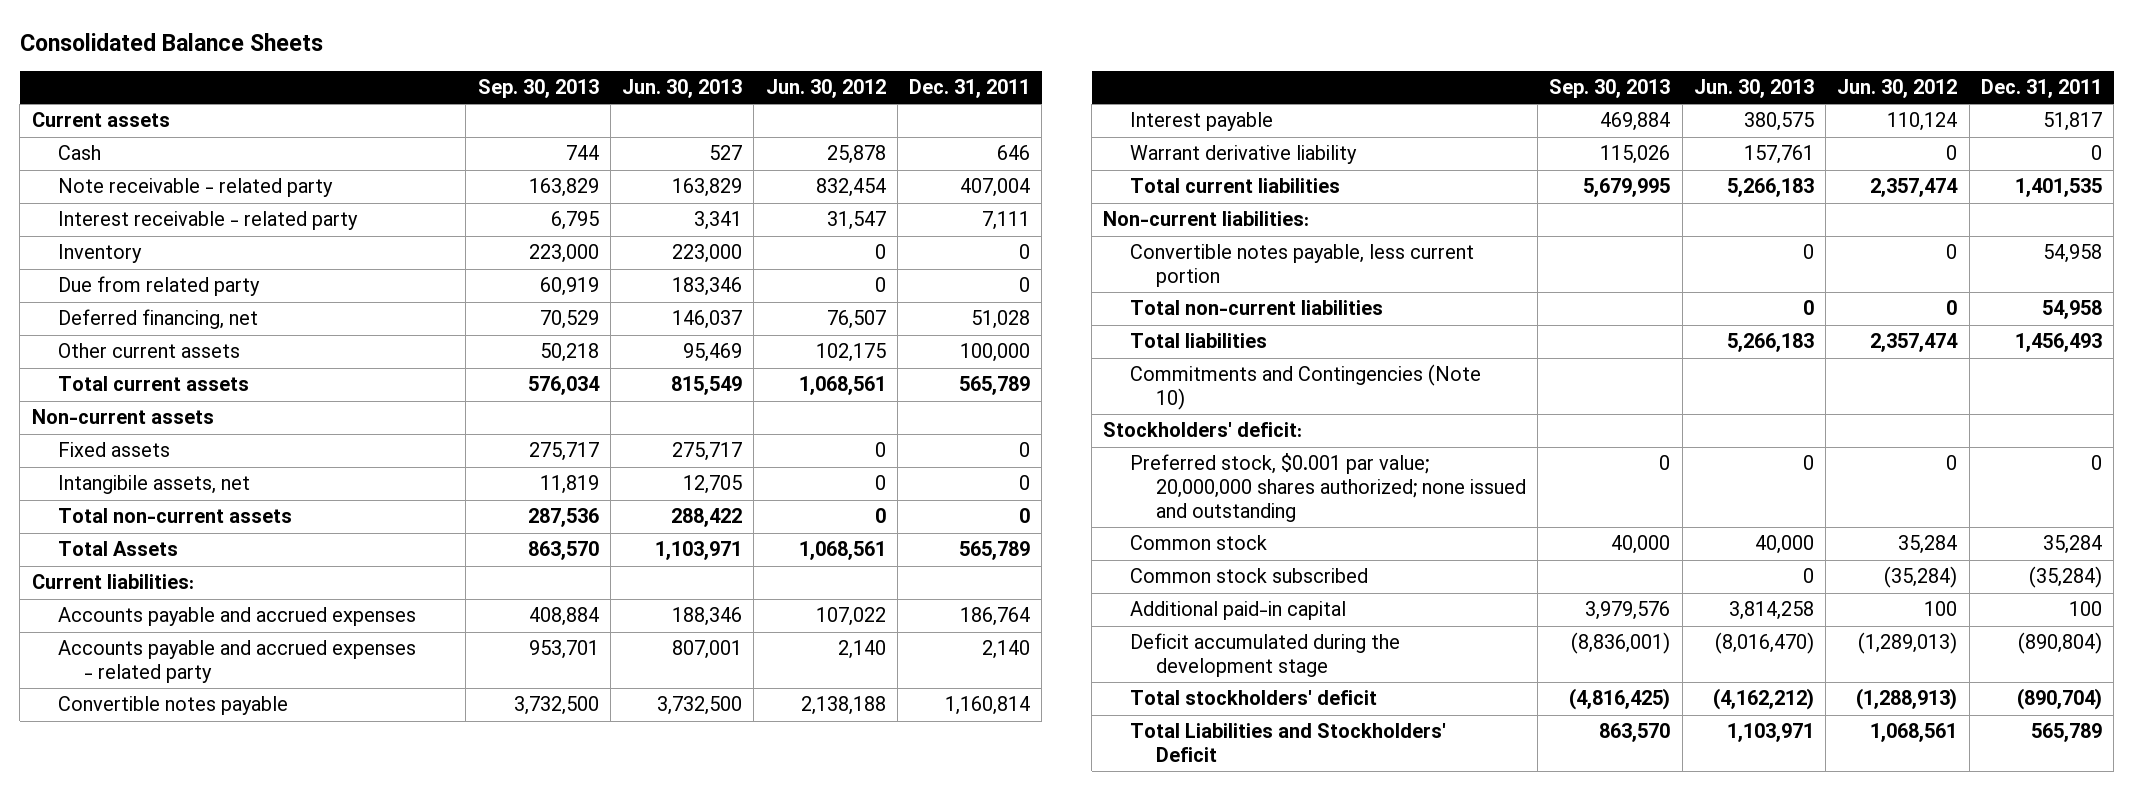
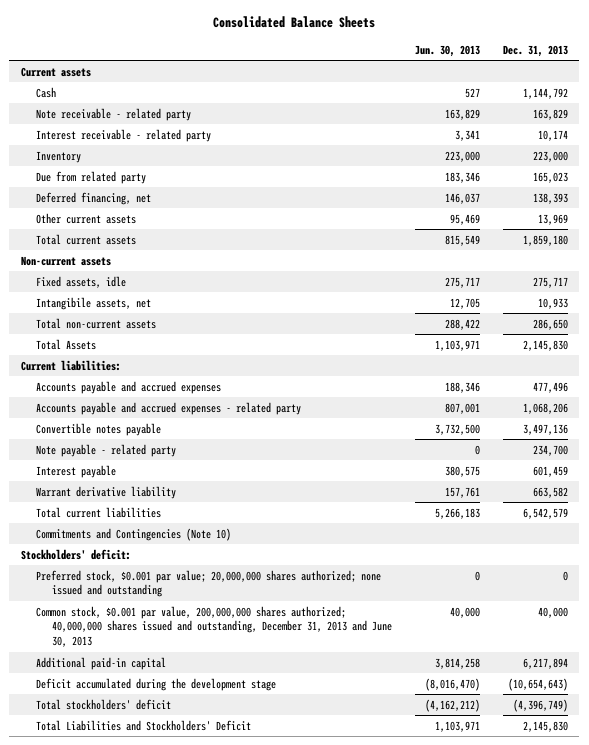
- | Sep. 30, 2013 | Jun. 30, 2013 | Jun. 30, 2012 | Dec. 31, 2011
+ | Jun. 30, 2013 | Dec. 31, 2013
- Fixed assets | 275,717 | 275,717 | 0 | 0
+ Fixed assets, idle | 275,717 | 275,717
+ Note payable - related party | 0 | 234,700
- Non-current liabilities:
- Convertible notes payable, less current portion | | 0 | 0 | 54,958
- Total non-current liabilities | | 0 | 0 | 54,958
- Total liabilities | | 5,266,183 | 2,357,474 | 1,456,493
- Common stock | 40,000 | 40,000 | 35,284 | 35,284
- Common stock subscribed | | 0 | (35,284) | (35,284)
+ Common stock, $0.001 par value, 200,000,000 shares authorized; 40,000,000 shares issued and outstanding, December 31, 2013 and June 30, 2013 | 40,000 | 40,000

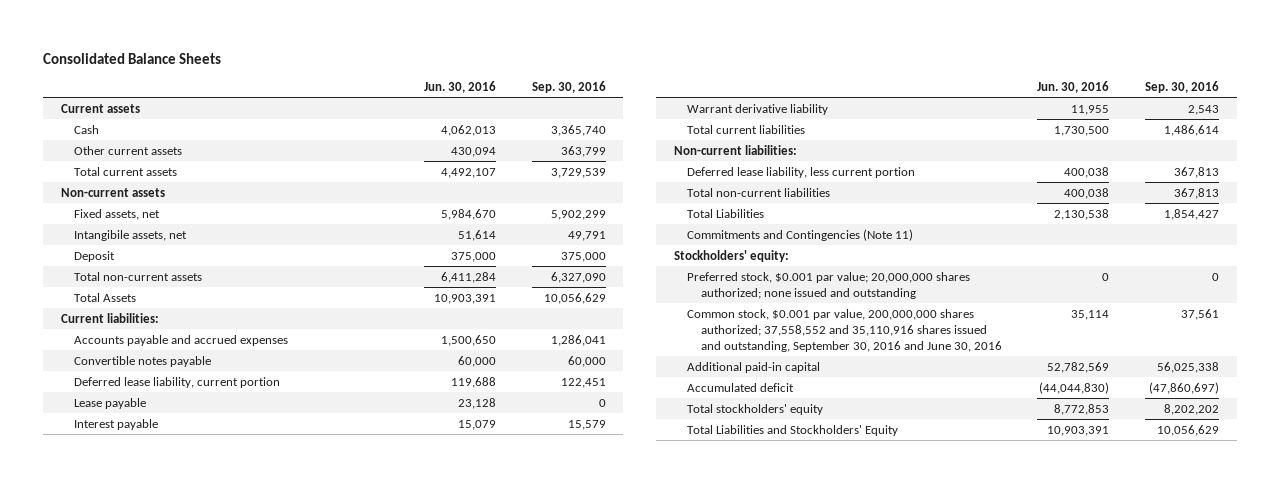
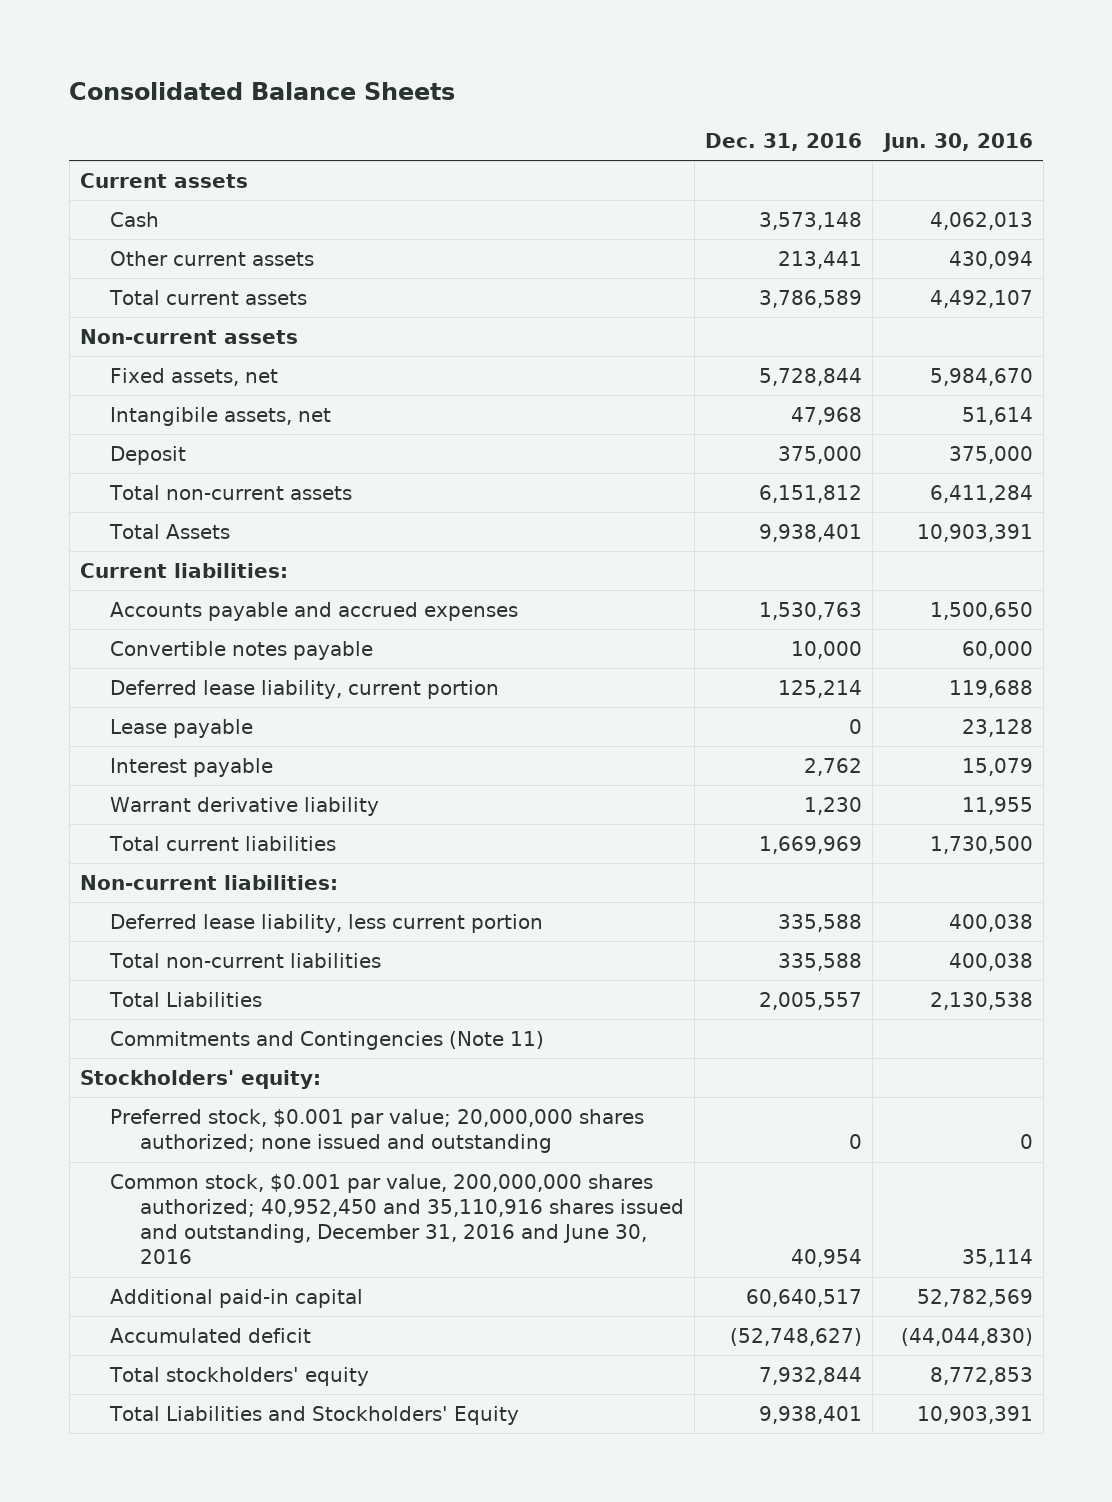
- | Jun. 30, 2016 | Sep. 30, 2016
+ | Dec. 31, 2016 | Jun. 30, 2016
- Common stock, $0.001 par value, 200,000,000 shares authorized; 37,558,552 and 35,110,916 shares issued and outstanding, September 30, 2016 and June 30, 2016 | 35,114 | 37,561
+ Common stock, $0.001 par value, 200,000,000 shares authorized; 40,952,450 and 35,110,916 shares issued and outstanding, December 31, 2016 and June 30, 2016 | 40,954 | 35,114

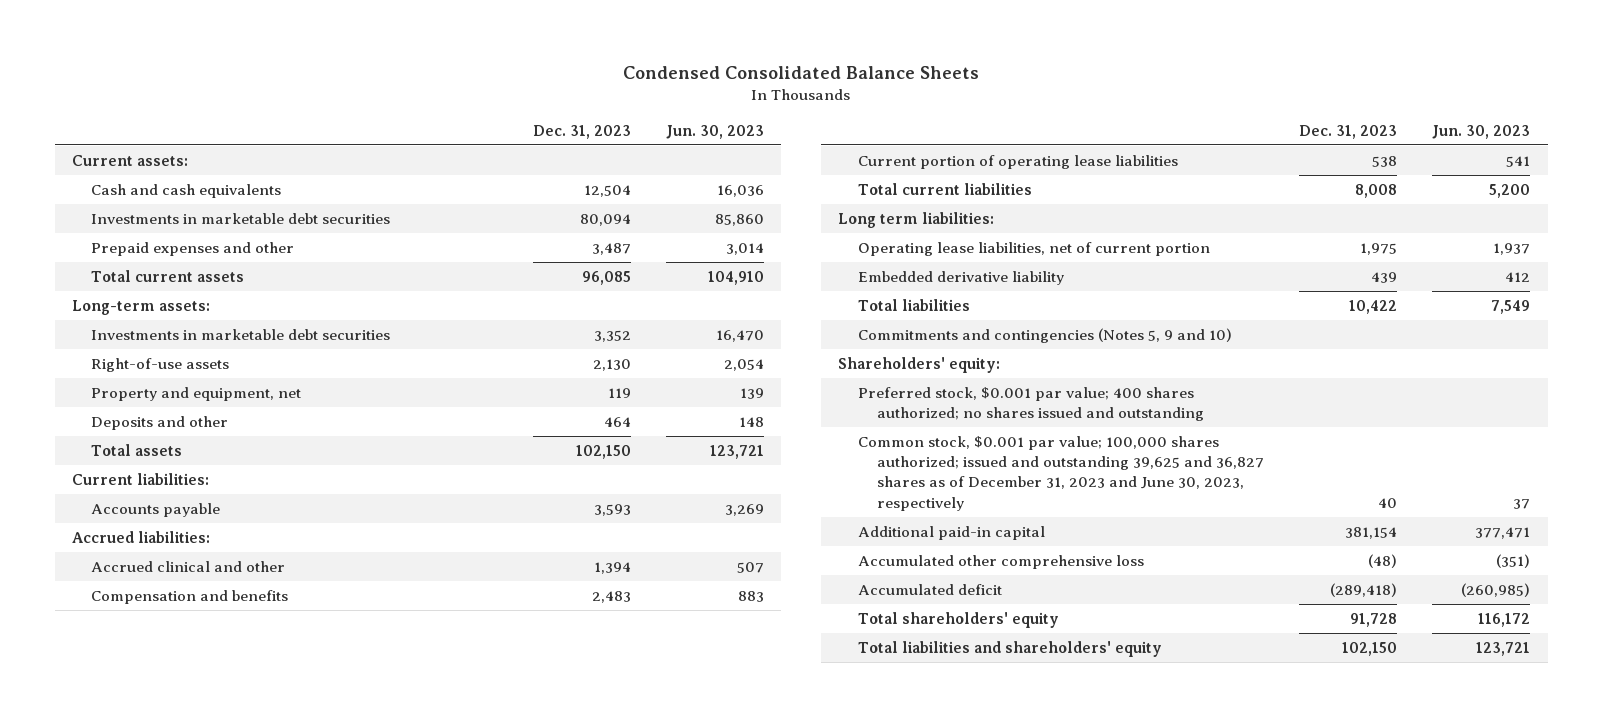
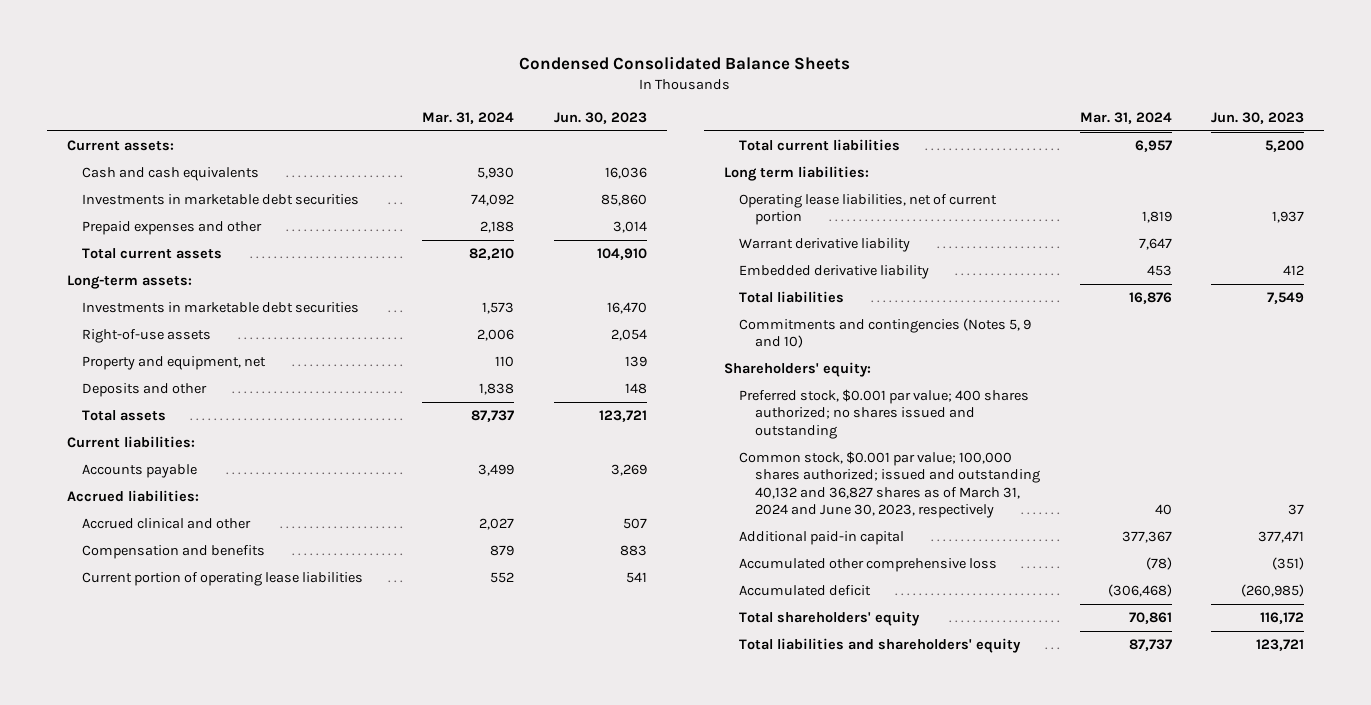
- | Dec. 31, 2023 | Jun. 30, 2023
+ | Mar. 31, 2024 | Jun. 30, 2023
+ Warrant derivative liability | 7,647 |
- Common stock, $0.001 par value; 100,000 shares authorized; issued and outstanding 39,625 and 36,827 shares as of December 31, 2023 and June 30, 2023, respectively | 40 | 37
+ Common stock, $0.001 par value; 100,000 shares authorized; issued and outstanding 40,132 and 36,827 shares as of March 31, 2024 and June 30, 2023, respectively | 40 | 37

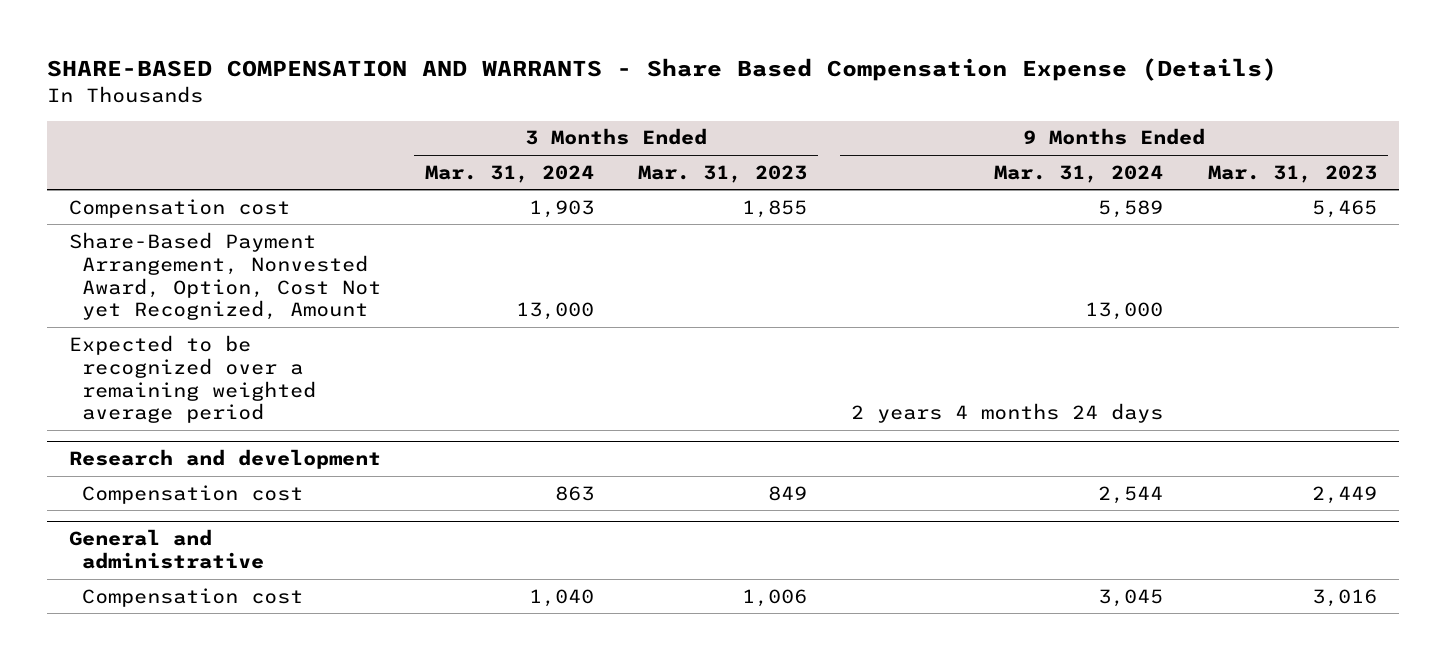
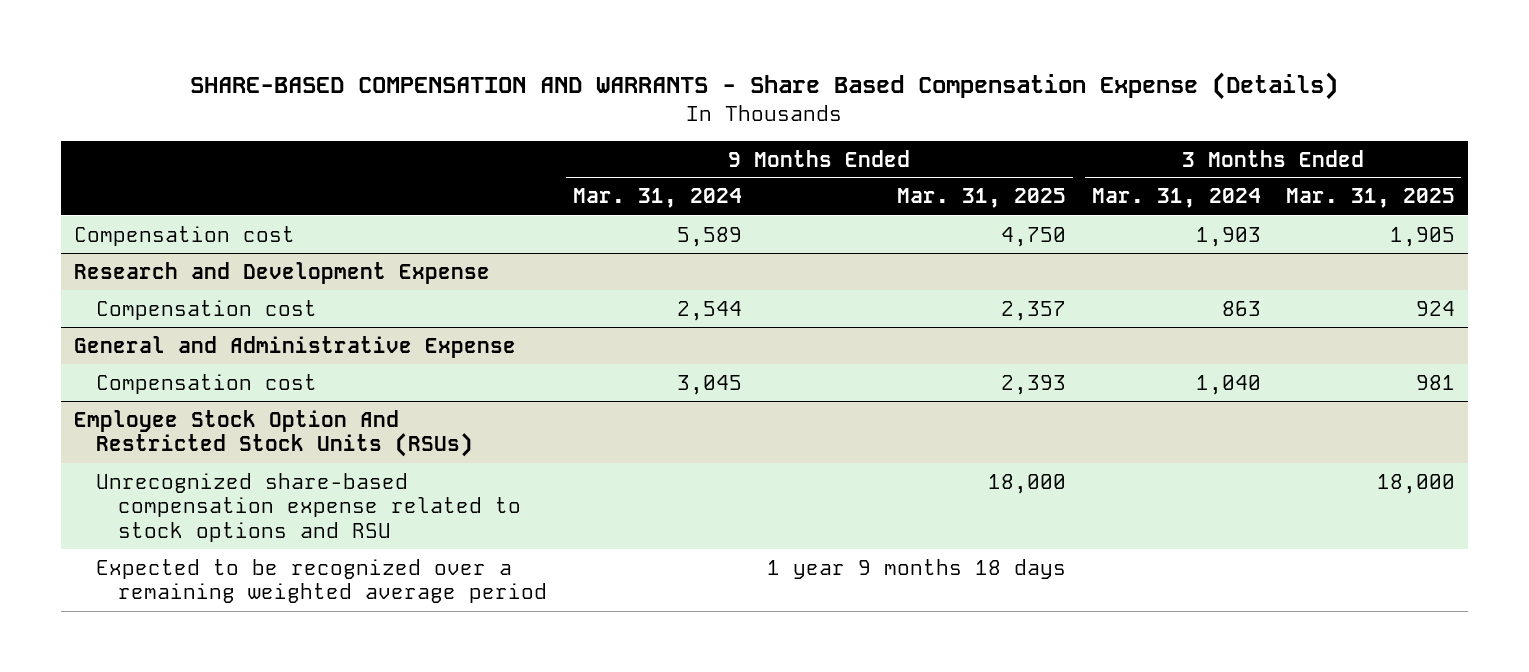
- | 3 Months Ended Mar. 31, 2024 | 3 Months Ended Mar. 31, 2023 | 9 Months Ended Mar. 31, 2024 | 9 Months Ended Mar. 31, 2023
+ | 9 Months Ended Mar. 31, 2024 | 9 Months Ended Mar. 31, 2025 | 3 Months Ended Mar. 31, 2024 | 3 Months Ended Mar. 31, 2025
- Share-Based Payment Arrangement, Nonvested Award, Option, Cost Not yet Recognized, Amount | 13,000 | | 13,000 |
- Expected to be recognized over a remaining weighted average period | | | 2 years 4 months 24 days |
- Research and development
+ Research and Development Expense
- General and administrative
+ General and Administrative Expense
+ Employee Stock Option And Restricted Stock Units (RSUs)
+ Unrecognized share-based compensation expense related to stock options and RSU | | 18,000 | | 18,000
+ Expected to be recognized over a remaining weighted average period | | 1 year 9 months 18 days | |

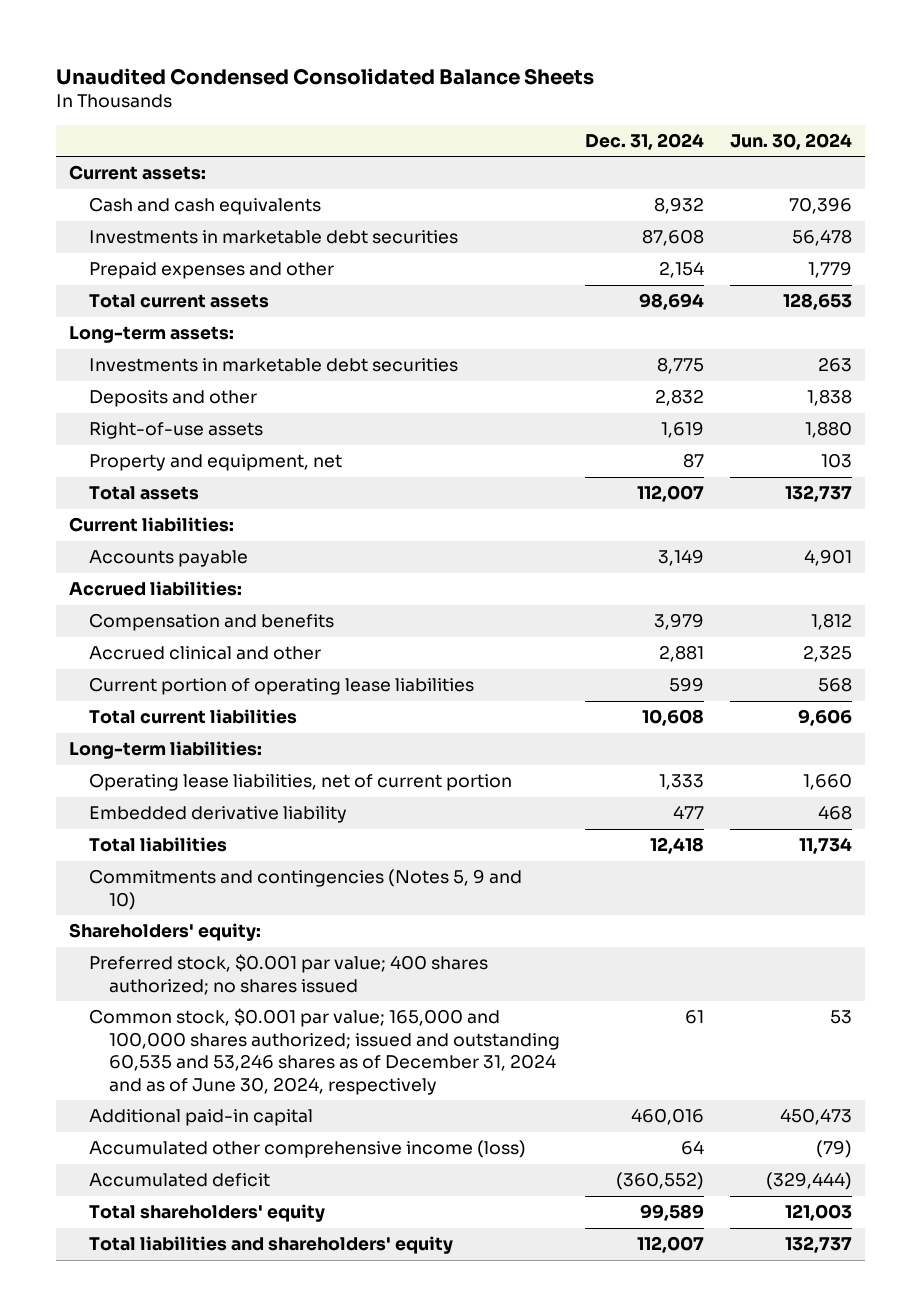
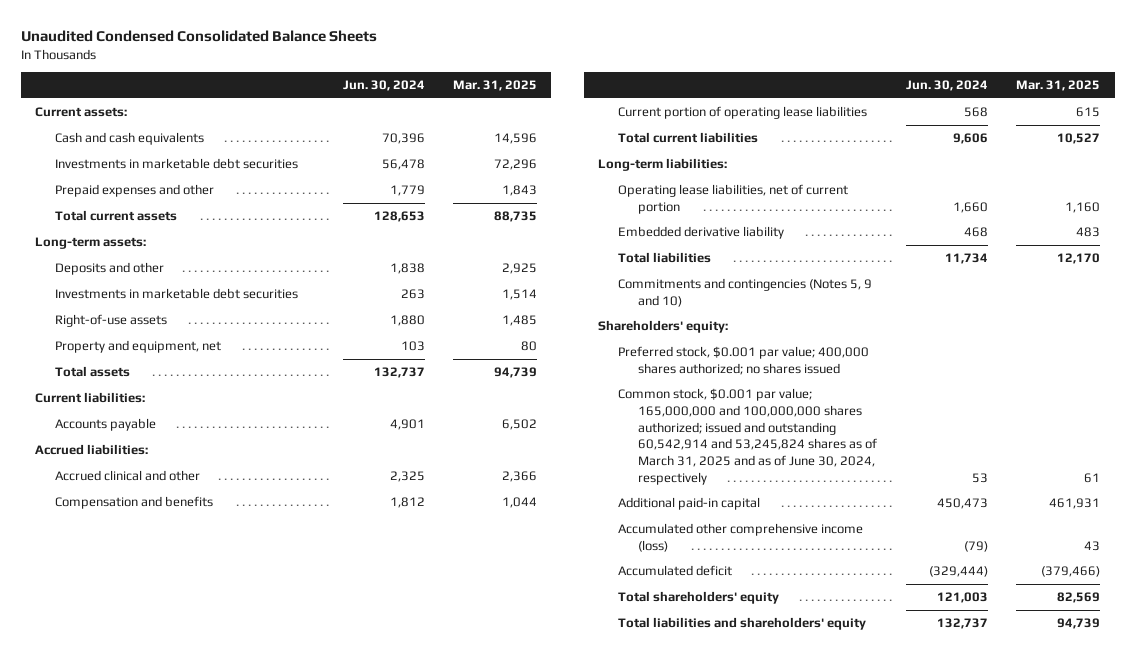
- | Dec. 31, 2024 | Jun. 30, 2024
+ | Jun. 30, 2024 | Mar. 31, 2025
moved down: Investments in marketable debt securities | 263 | 1,514
moved down: Compensation and benefits | 1,812 | 1,044
- Preferred stock, $0.001 par value; 400 shares authorized; no shares issued
- Common stock, $0.001 par value; 165,000 and 100,000 shares authorized; issued and outstanding 60,535 and 53,246 shares as of December 31, 2024 and as of June 30, 2024, respectively | 61 | 53
+ Preferred stock, $0.001 par value; 400,000 shares authorized; no shares issued
+ Common stock, $0.001 par value; 165,000,000 and 100,000,000 shares authorized; issued and outstanding 60,542,914 and 53,245,824 shares as of March 31, 2025 and as of June 30, 2024, respectively | 53 | 61

